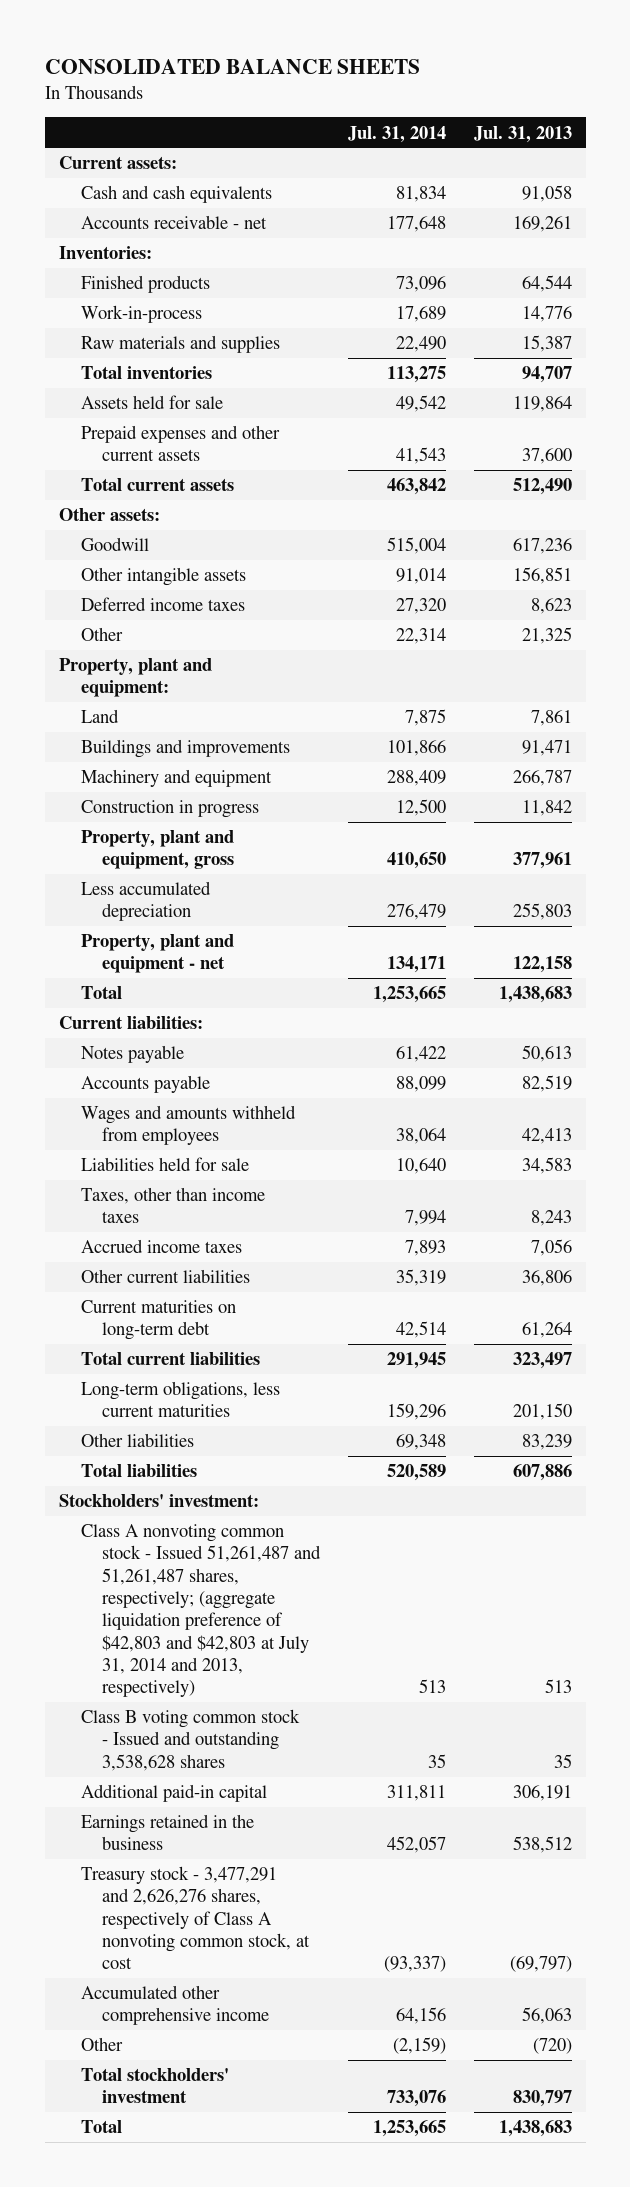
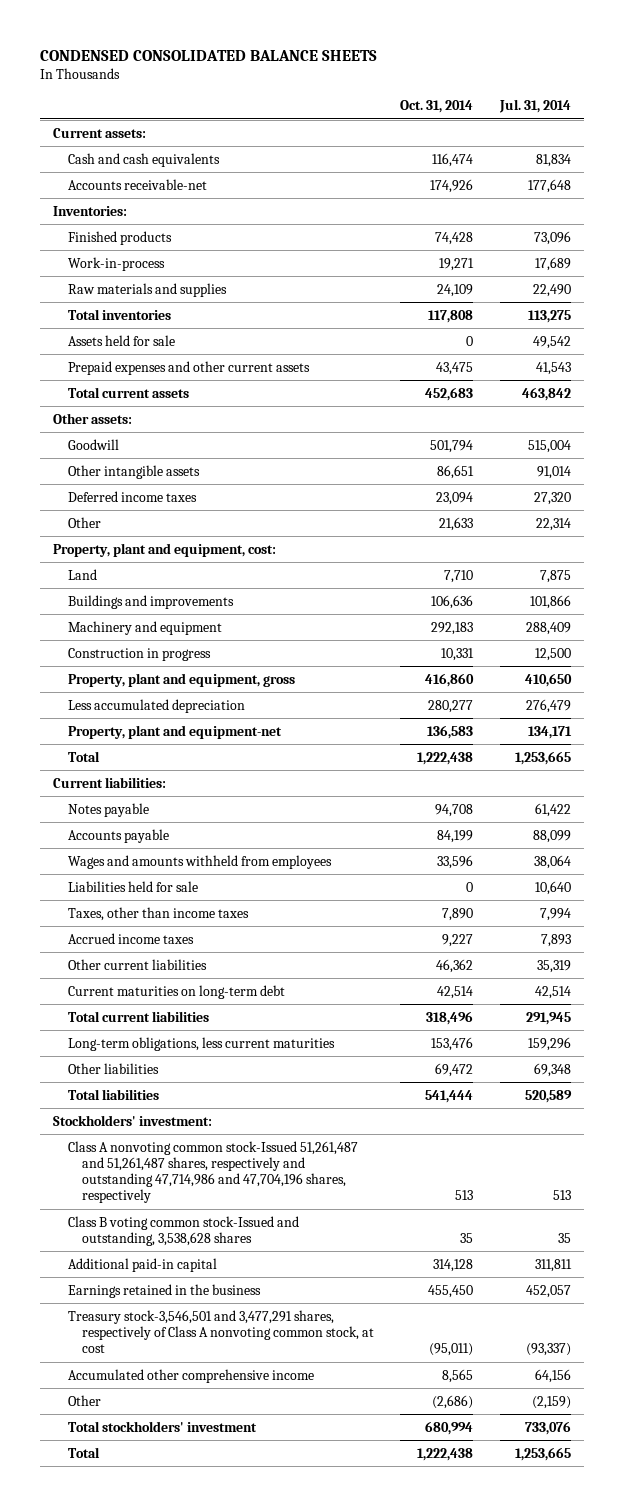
- CONSOLIDATED BALANCE SHEETS
+ CONDENSED CONSOLIDATED BALANCE SHEETS
- | Jul. 31, 2014 | Jul. 31, 2013
+ | Oct. 31, 2014 | Jul. 31, 2014
- Accounts receivable - net | 177,648 | 169,261
+ Accounts receivable-net | 174,926 | 177,648
- Property, plant and equipment:
+ Property, plant and equipment, cost:
- Property, plant and equipment - net | 134,171 | 122,158
+ Property, plant and equipment-net | 136,583 | 134,171
- Class A nonvoting common stock - Issued 51,261,487 and 51,261,487 shares, respectively; (aggregate liquidation preference of $42,803 and $42,803 at July 31, 2014 and 2013, respectively) | 513 | 513
- Class B voting common stock - Issued and outstanding 3,538,628 shares | 35 | 35
+ Class A nonvoting common stock-Issued 51,261,487 and 51,261,487 shares, respectively and outstanding 47,714,986 and 47,704,196 shares, respectively | 513 | 513
+ Class B voting common stock-Issued and outstanding, 3,538,628 shares | 35 | 35
- Treasury stock - 3,477,291 and 2,626,276 shares, respectively of Class A nonvoting common stock, at cost | (93,337) | (69,797)
+ Treasury stock-3,546,501 and 3,477,291 shares, respectively of Class A nonvoting common stock, at cost | (95,011) | (93,337)

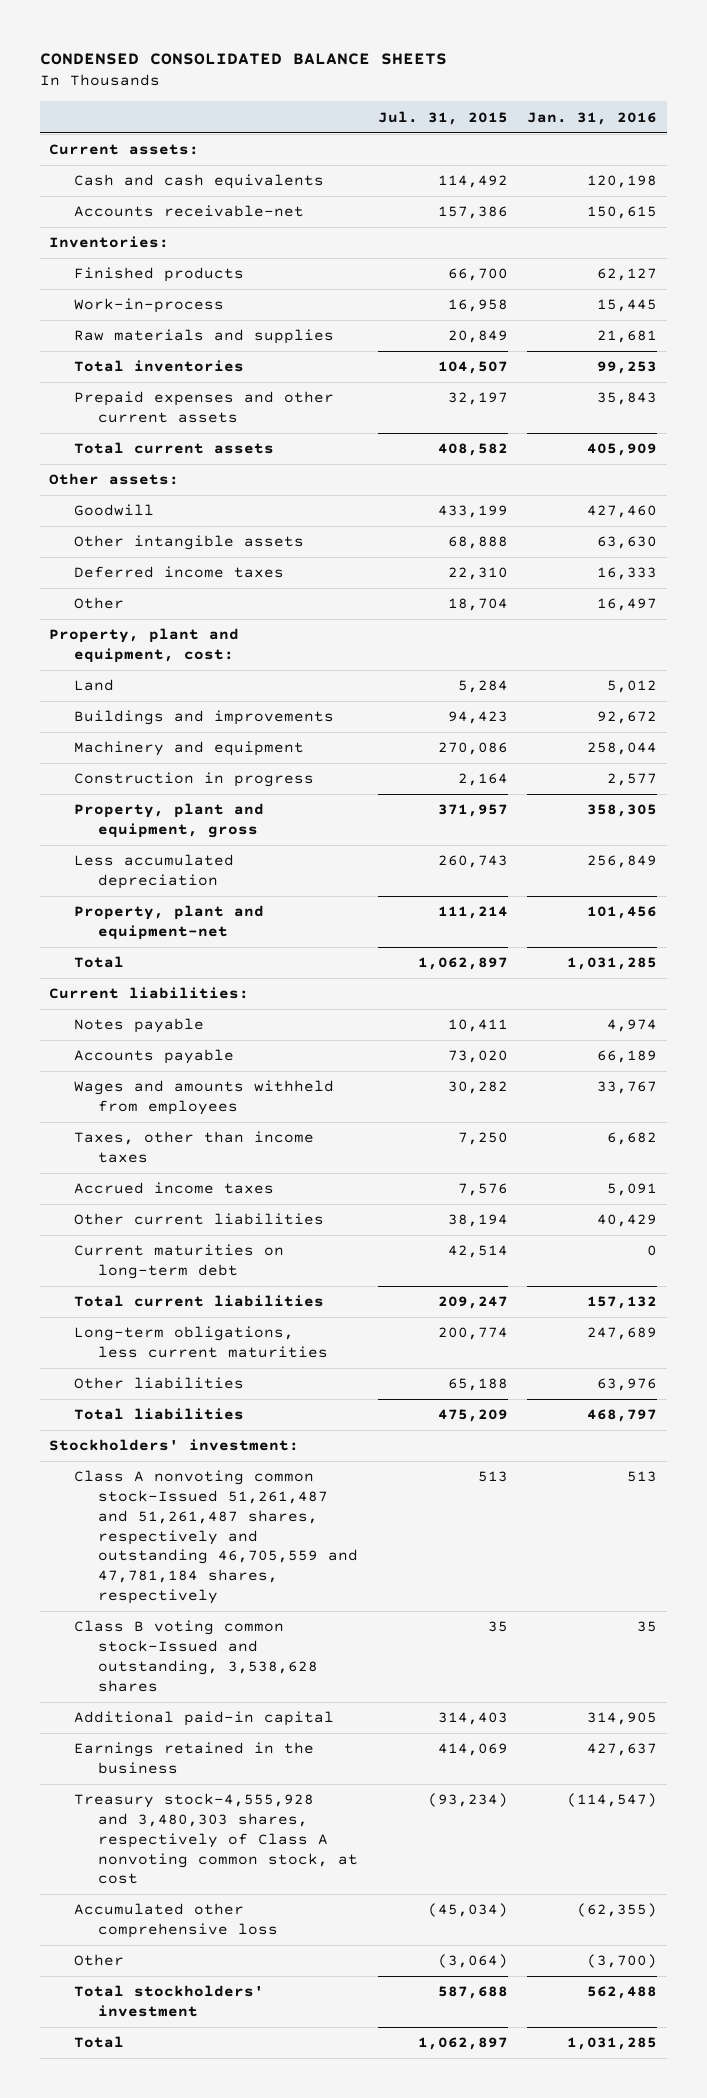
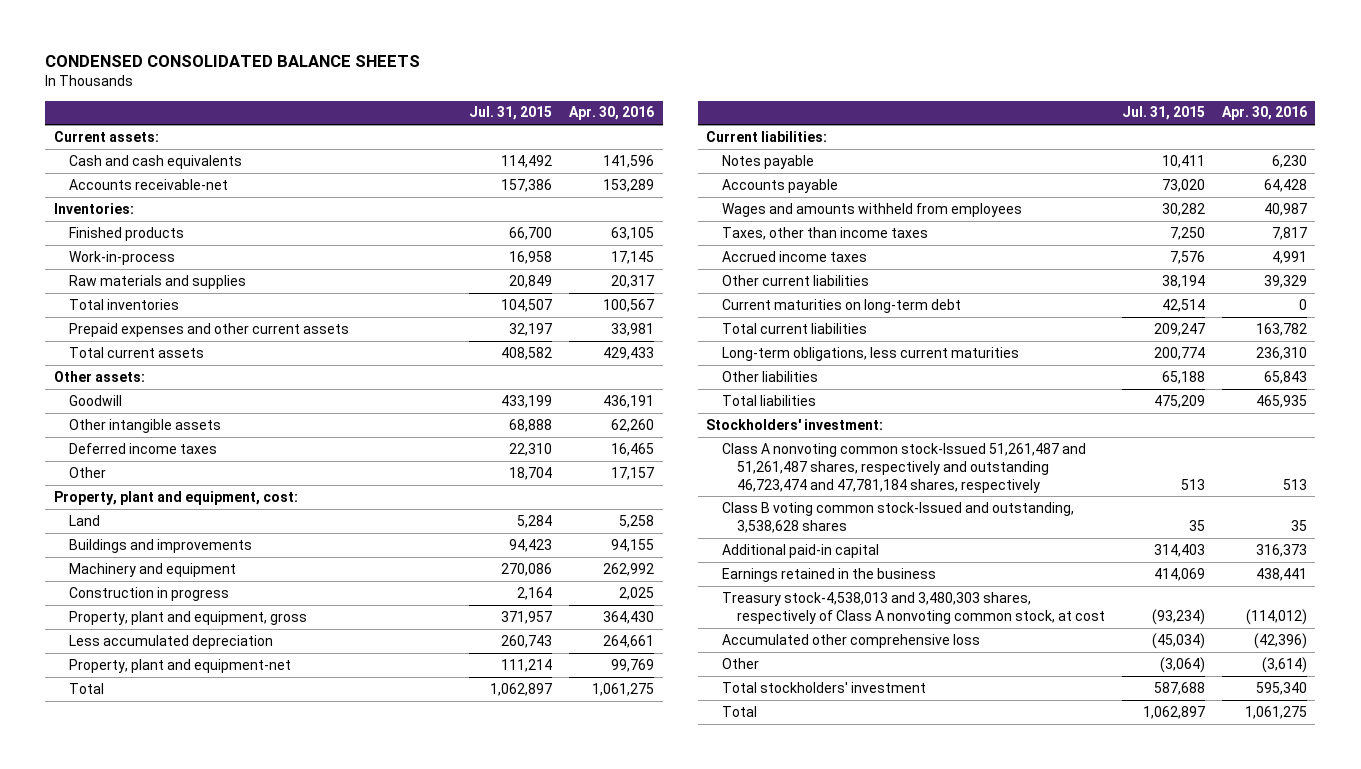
- | Jul. 31, 2015 | Jan. 31, 2016
+ | Jul. 31, 2015 | Apr. 30, 2016
- Class A nonvoting common stock-Issued 51,261,487 and 51,261,487 shares, respectively and outstanding 46,705,559 and 47,781,184 shares, respectively | 513 | 513
+ Class A nonvoting common stock-Issued 51,261,487 and 51,261,487 shares, respectively and outstanding 46,723,474 and 47,781,184 shares, respectively | 513 | 513
- Treasury stock-4,555,928 and 3,480,303 shares, respectively of Class A nonvoting common stock, at cost | (93,234) | (114,547)
+ Treasury stock-4,538,013 and 3,480,303 shares, respectively of Class A nonvoting common stock, at cost | (93,234) | (114,012)

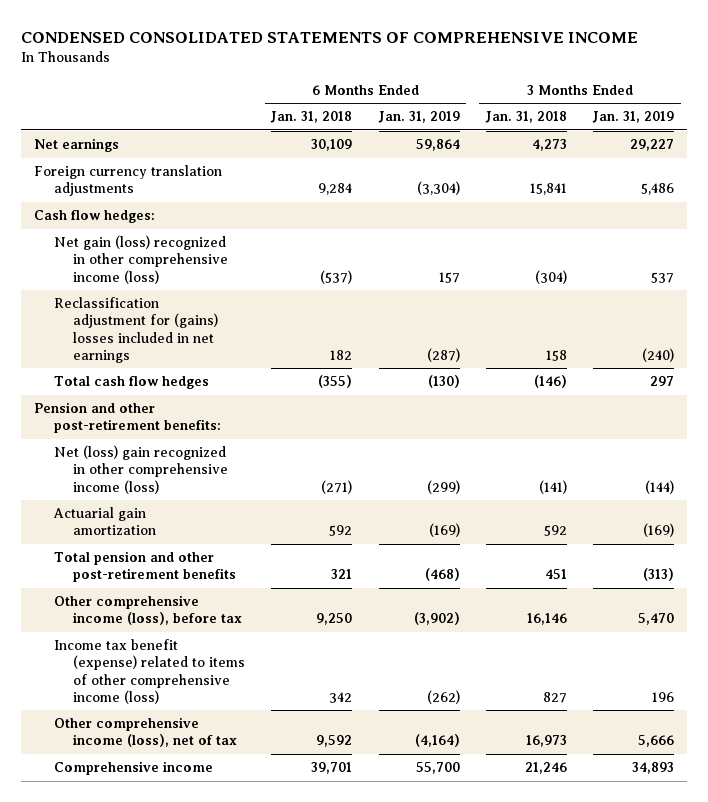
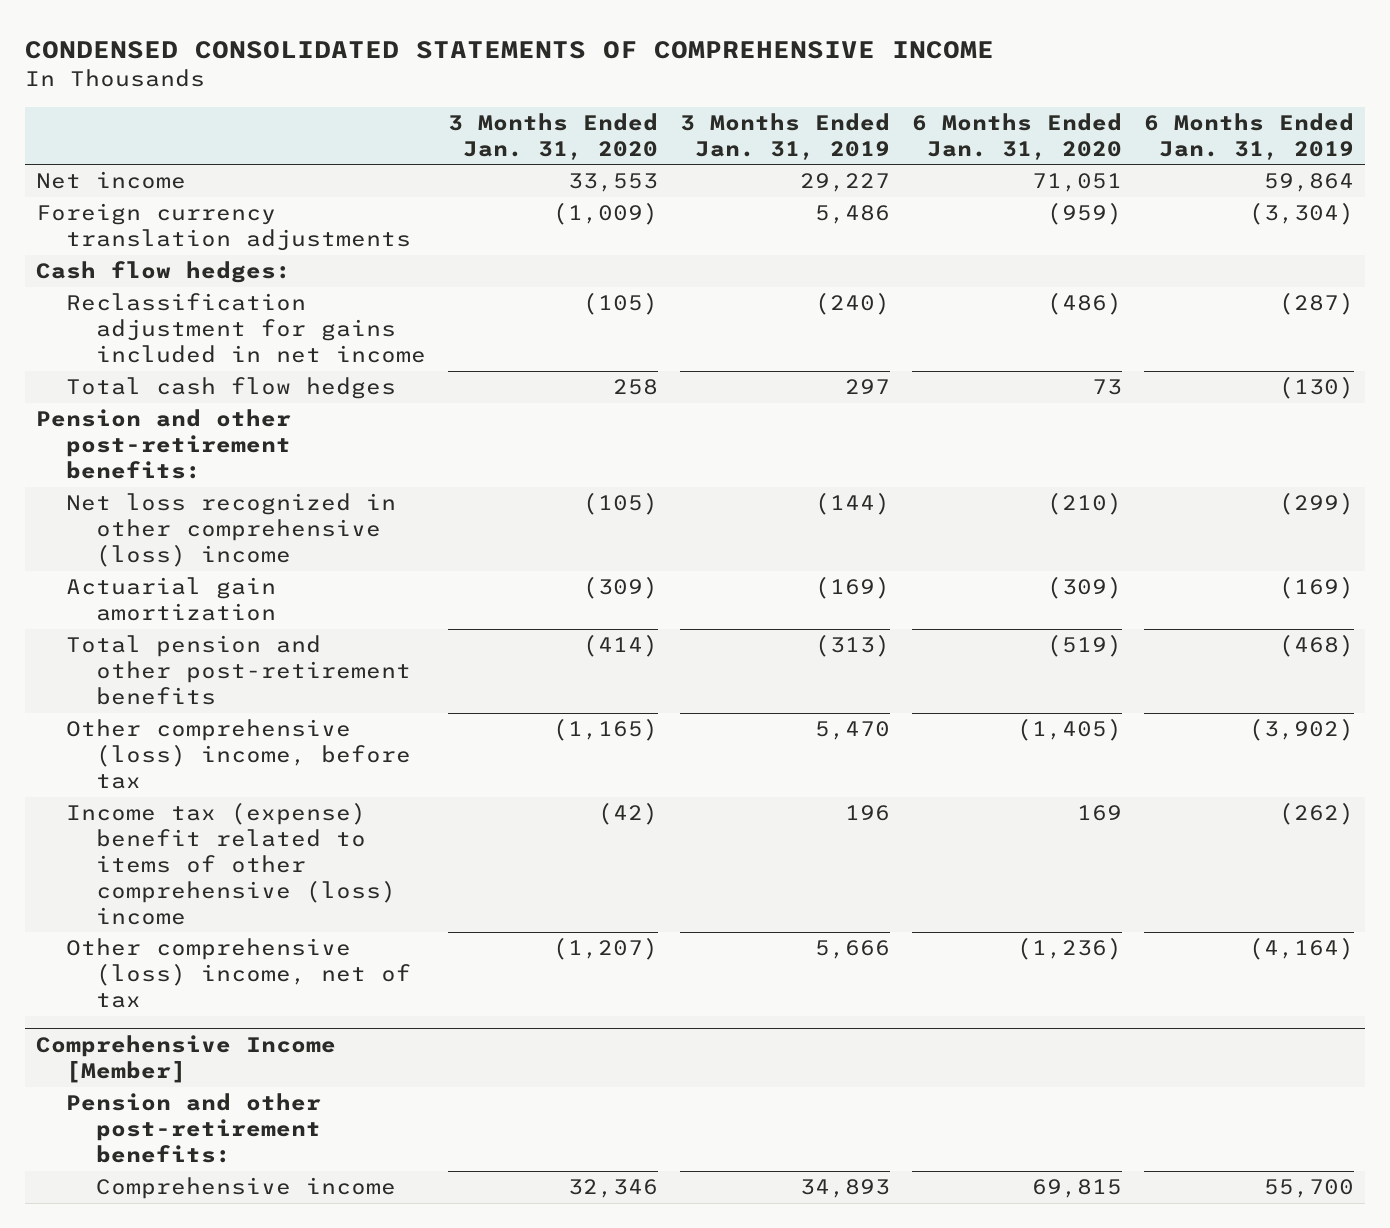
- | 6 Months Ended Jan. 31, 2018 | 6 Months Ended Jan. 31, 2019 | 3 Months Ended Jan. 31, 2018 | 3 Months Ended Jan. 31, 2019
+ | 3 Months Ended Jan. 31, 2020 | 3 Months Ended Jan. 31, 2019 | 6 Months Ended Jan. 31, 2020 | 6 Months Ended Jan. 31, 2019
- Net earnings | 30,109 | 59,864 | 4,273 | 29,227
+ Net income | 33,553 | 29,227 | 71,051 | 59,864
- Net gain (loss) recognized in other comprehensive income (loss) | (537) | 157 | (304) | 537
- Reclassification adjustment for (gains) losses included in net earnings | 182 | (287) | 158 | (240)
+ Reclassification adjustment for gains included in net income | (105) | (240) | (486) | (287)
- Net (loss) gain recognized in other comprehensive income (loss) | (271) | (299) | (141) | (144)
+ Net loss recognized in other comprehensive (loss) income | (105) | (144) | (210) | (299)
- Other comprehensive income (loss), before tax | 9,250 | (3,902) | 16,146 | 5,470
- Income tax benefit (expense) related to items of other comprehensive income (loss) | 342 | (262) | 827 | 196
- Other comprehensive income (loss), net of tax | 9,592 | (4,164) | 16,973 | 5,666
+ Other comprehensive (loss) income, before tax | (1,165) | 5,470 | (1,405) | (3,902)
+ Income tax (expense) benefit related to items of other comprehensive (loss) income | (42) | 196 | 169 | (262)
+ Other comprehensive (loss) income, net of tax | (1,207) | 5,666 | (1,236) | (4,164)
+ Comprehensive Income [Member]
+ Pension and other post-retirement benefits:

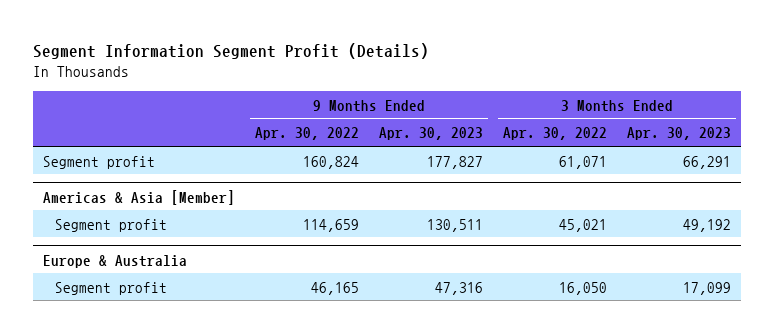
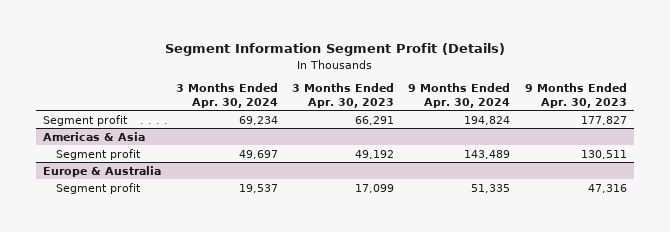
- | 9 Months Ended Apr. 30, 2022 | 9 Months Ended Apr. 30, 2023 | 3 Months Ended Apr. 30, 2022 | 3 Months Ended Apr. 30, 2023
+ | 3 Months Ended Apr. 30, 2024 | 3 Months Ended Apr. 30, 2023 | 9 Months Ended Apr. 30, 2024 | 9 Months Ended Apr. 30, 2023
- Americas & Asia [Member]
+ Americas & Asia

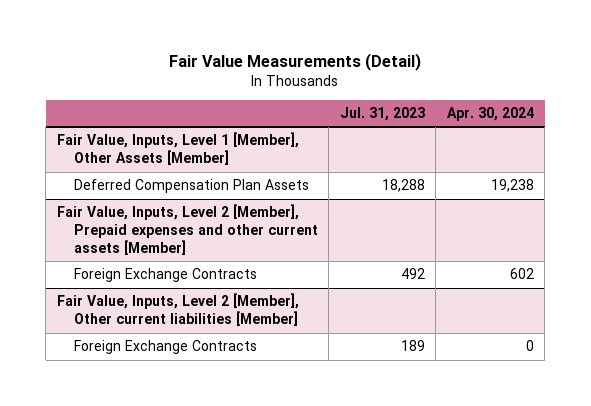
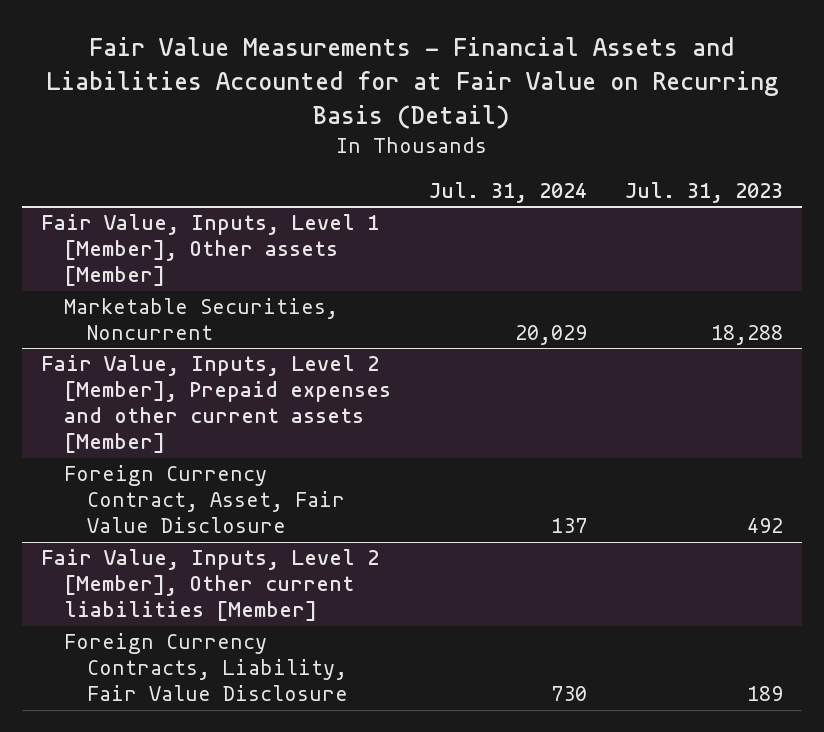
- Fair Value Measurements (Detail)
+ Fair Value Measurements - Financial Assets and Liabilities Accounted for at Fair Value on Recurring Basis (Detail)
- | Jul. 31, 2023 | Apr. 30, 2024
+ | Jul. 31, 2024 | Jul. 31, 2023
- Fair Value, Inputs, Level 1 [Member], Other Assets [Member]
- Deferred Compensation Plan Assets | 18,288 | 19,238
+ Fair Value, Inputs, Level 1 [Member], Other assets [Member]
+ Marketable Securities, Noncurrent | 20,029 | 18,288
@ Fair Value, Inputs, Level 2 [Member], Prepaid expenses and other current assets [Member]
- Foreign Exchange Contracts | 492 | 602
+ Foreign Currency Contract, Asset, Fair Value Disclosure | 137 | 492
@ Fair Value, Inputs, Level 2 [Member], Other current liabilities [Member]
- Foreign Exchange Contracts | 189 | 0
+ Foreign Currency Contracts, Liability, Fair Value Disclosure | 730 | 189

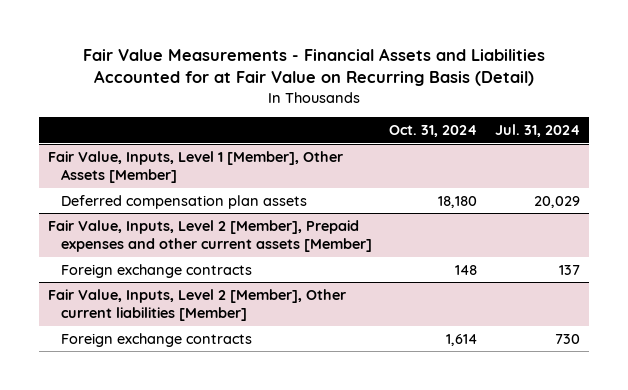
- | Jul. 31, 2024 | Jul. 31, 2023
+ | Oct. 31, 2024 | Jul. 31, 2024
- Fair Value, Inputs, Level 1 [Member], Other assets [Member]
- Marketable Securities, Noncurrent | 20,029 | 18,288
+ Fair Value, Inputs, Level 1 [Member], Other Assets [Member]
+ Deferred compensation plan assets | 18,180 | 20,029
@ Fair Value, Inputs, Level 2 [Member], Prepaid expenses and other current assets [Member]
- Foreign Currency Contract, Asset, Fair Value Disclosure | 137 | 492
+ Foreign exchange contracts | 148 | 137
@ Fair Value, Inputs, Level 2 [Member], Other current liabilities [Member]
- Foreign Currency Contracts, Liability, Fair Value Disclosure | 730 | 189
+ Foreign exchange contracts | 1,614 | 730

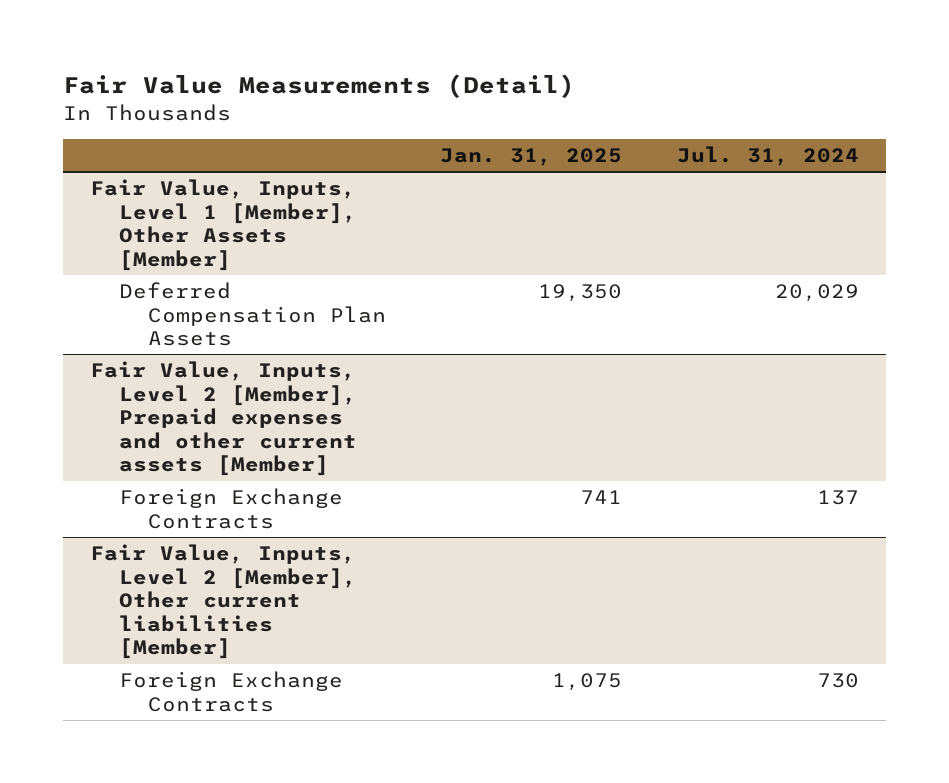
- Fair Value Measurements - Financial Assets and Liabilities Accounted for at Fair Value on Recurring Basis (Detail)
+ Fair Value Measurements (Detail)
- | Oct. 31, 2024 | Jul. 31, 2024
+ | Jan. 31, 2025 | Jul. 31, 2024
@ Fair Value, Inputs, Level 1 [Member], Other Assets [Member]
- Deferred compensation plan assets | 18,180 | 20,029
+ Deferred Compensation Plan Assets | 19,350 | 20,029
@ Fair Value, Inputs, Level 2 [Member], Prepaid expenses and other current assets [Member]
- Foreign exchange contracts | 148 | 137
+ Foreign Exchange Contracts | 741 | 137
@ Fair Value, Inputs, Level 2 [Member], Other current liabilities [Member]
- Foreign exchange contracts | 1,614 | 730
+ Foreign Exchange Contracts | 1,075 | 730

